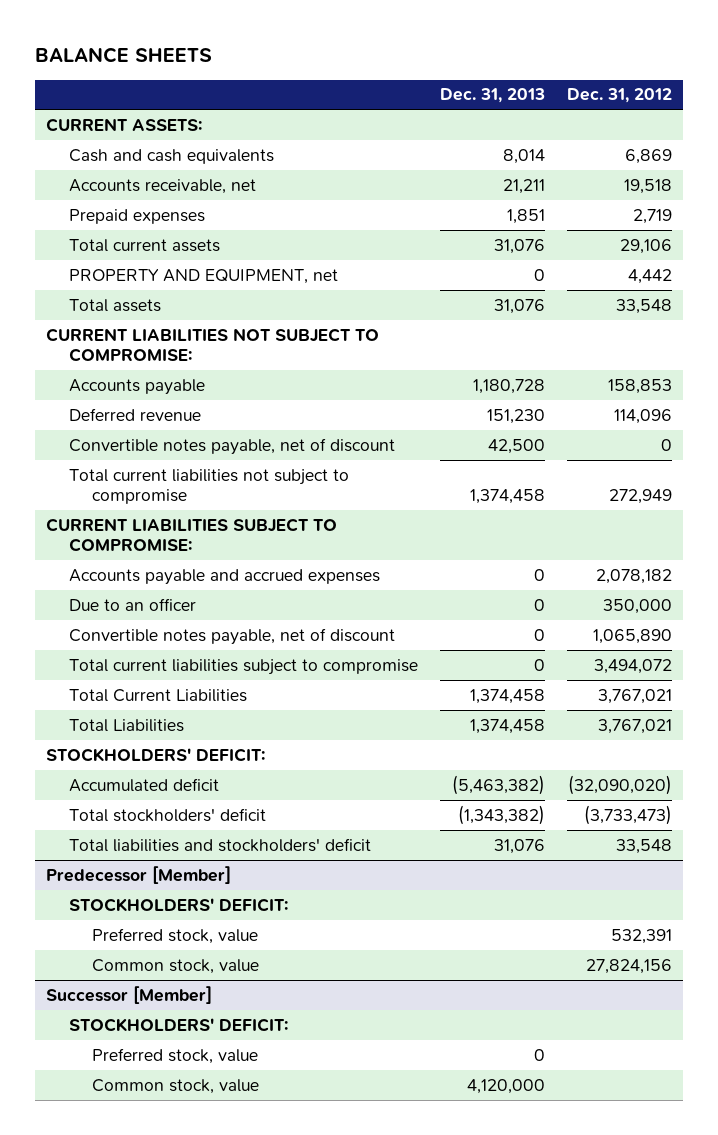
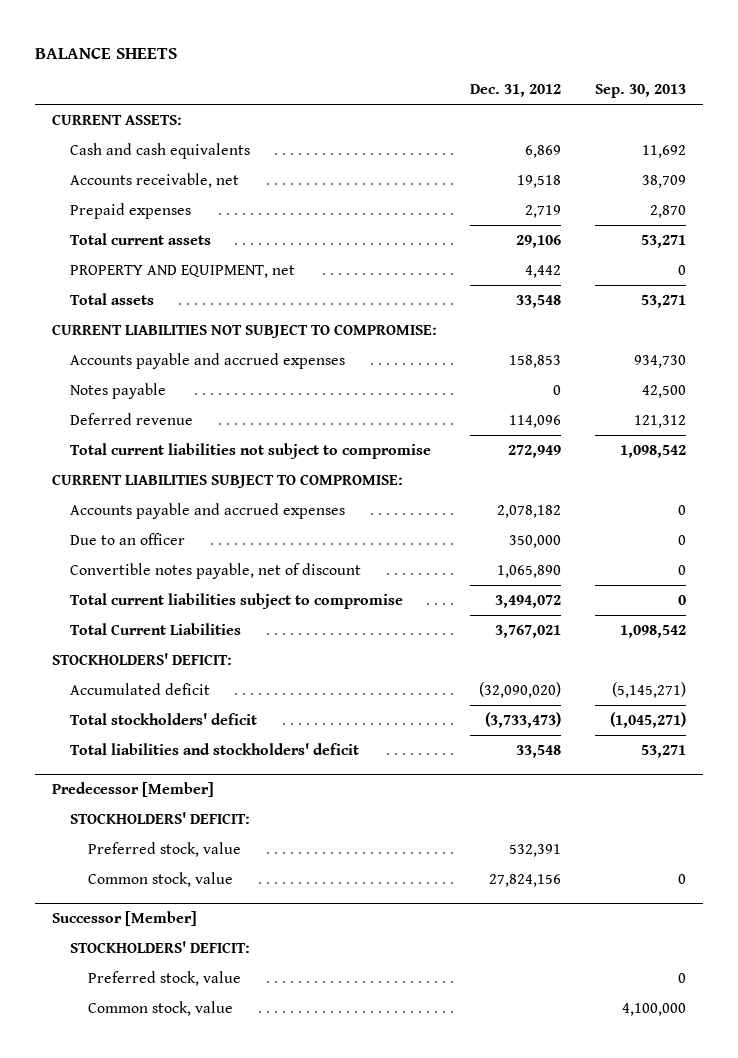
- | Dec. 31, 2013 | Dec. 31, 2012
+ | Dec. 31, 2012 | Sep. 30, 2013
- Accounts payable | 1,180,728 | 158,853
+ Accounts payable and accrued expenses | 158,853 | 934,730
+ Notes payable | 0 | 42,500
- Convertible notes payable, net of discount | 42,500 | 0
- Total Liabilities | 1,374,458 | 3,767,021

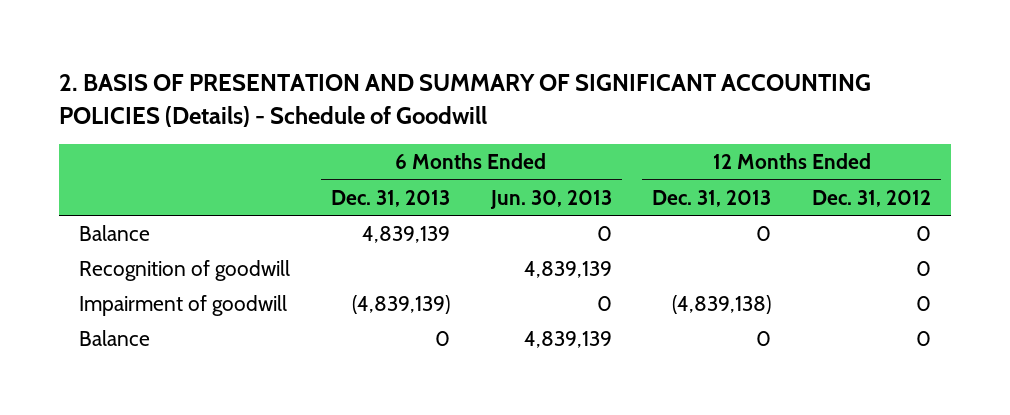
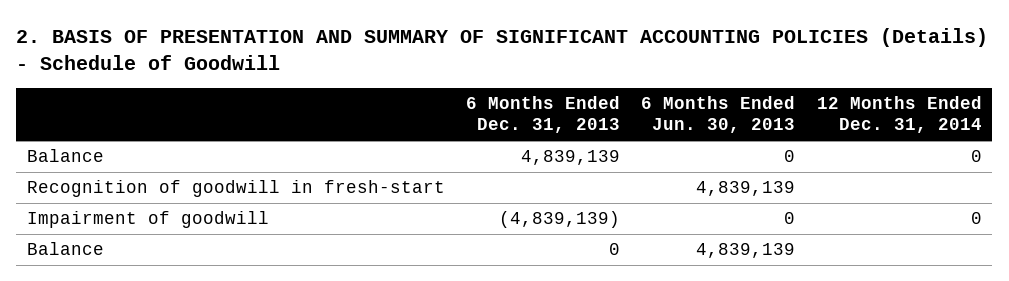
- | 6 Months Ended Dec. 31, 2013 | 6 Months Ended Jun. 30, 2013 | 12 Months Ended Dec. 31, 2013 | 12 Months Ended Dec. 31, 2012
+ | 6 Months Ended Dec. 31, 2013 | 6 Months Ended Jun. 30, 2013 | 12 Months Ended Dec. 31, 2014
- Recognition of goodwill | | 4,839,139 | | 0
+ Recognition of goodwill in fresh-start | | 4,839,139 |

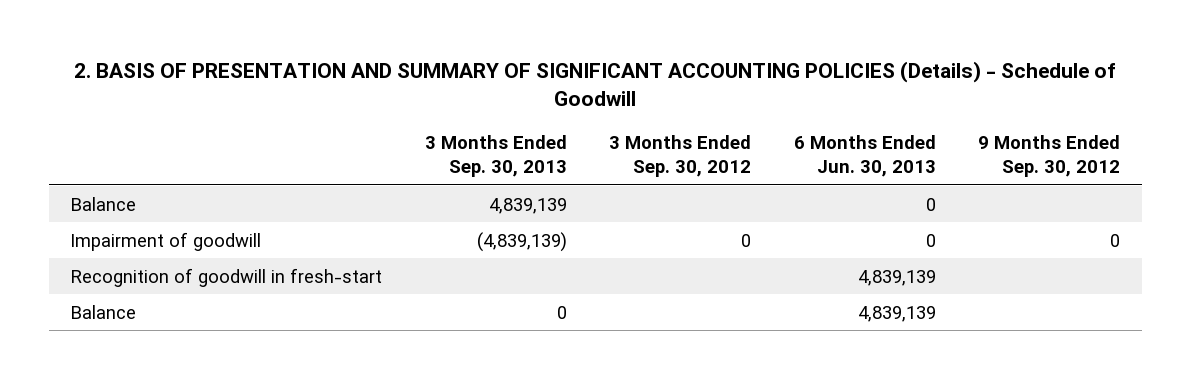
- | 6 Months Ended Dec. 31, 2013 | 6 Months Ended Jun. 30, 2013 | 12 Months Ended Dec. 31, 2014
+ | 3 Months Ended Sep. 30, 2013 | 3 Months Ended Sep. 30, 2012 | 6 Months Ended Jun. 30, 2013 | 9 Months Ended Sep. 30, 2012
moved down: Recognition of goodwill in fresh-start | | | 4,839,139 |

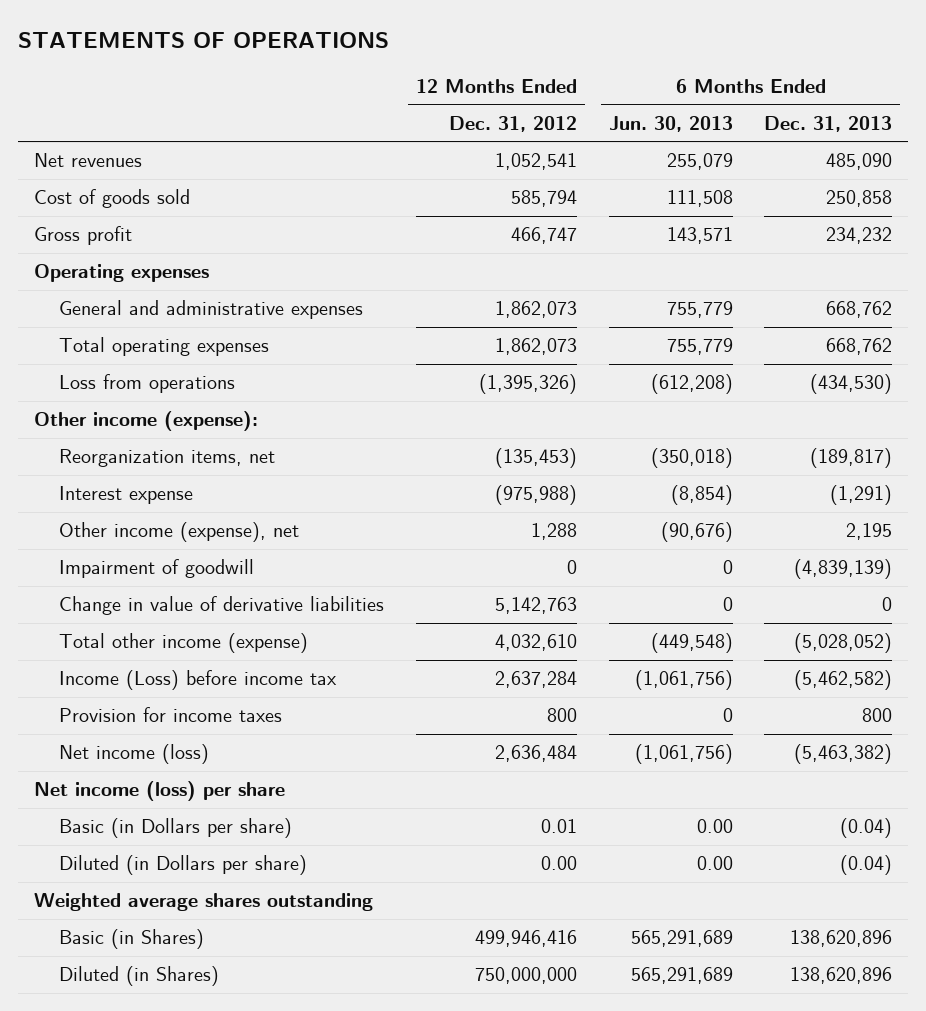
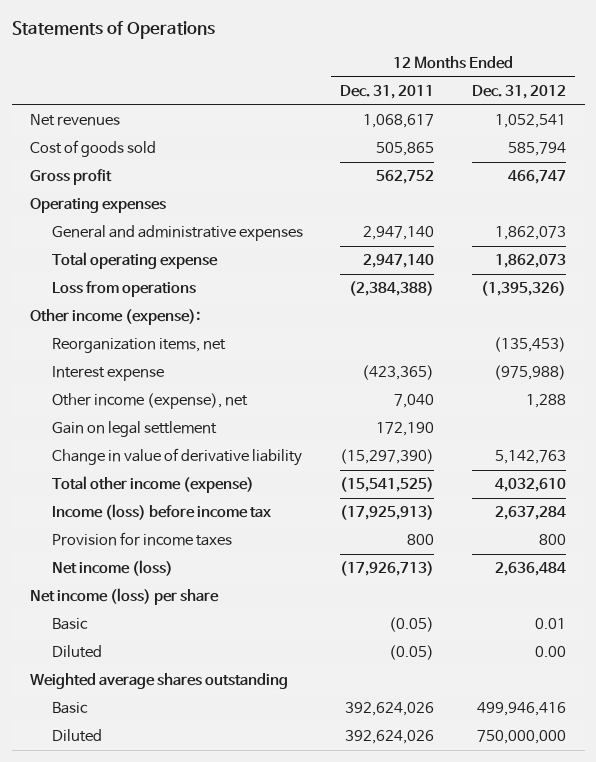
- STATEMENTS OF OPERATIONS
+ Statements of Operations
- | 12 Months Ended Dec. 31, 2012 | 6 Months Ended Jun. 30, 2013 | 6 Months Ended Dec. 31, 2013
+ | 12 Months Ended Dec. 31, 2011 | 12 Months Ended Dec. 31, 2012
- Total operating expenses | 1,862,073 | 755,779 | 668,762
+ Total operating expense | 2,947,140 | 1,862,073
- Impairment of goodwill | 0 | 0 | (4,839,139)
- Change in value of derivative liabilities | 5,142,763 | 0 | 0
+ Gain on legal settlement | 172,190 |
+ Change in value of derivative liability | (15,297,390) | 5,142,763
- Income (Loss) before income tax | 2,637,284 | (1,061,756) | (5,462,582)
+ Income (loss) before income tax | (17,925,913) | 2,637,284
- Basic (in Dollars per share) | 0.01 | 0.00 | (0.04)
- Diluted (in Dollars per share) | 0.00 | 0.00 | (0.04)
+ Basic | (0.05) | 0.01
+ Diluted | (0.05) | 0.00
- Basic (in Shares) | 499,946,416 | 565,291,689 | 138,620,896
- Diluted (in Shares) | 750,000,000 | 565,291,689 | 138,620,896
+ Basic | 392,624,026 | 499,946,416
+ Diluted | 392,624,026 | 750,000,000

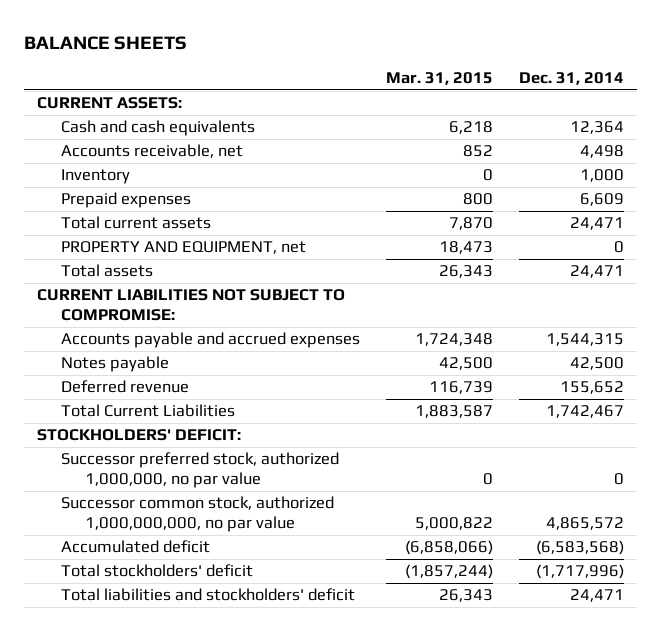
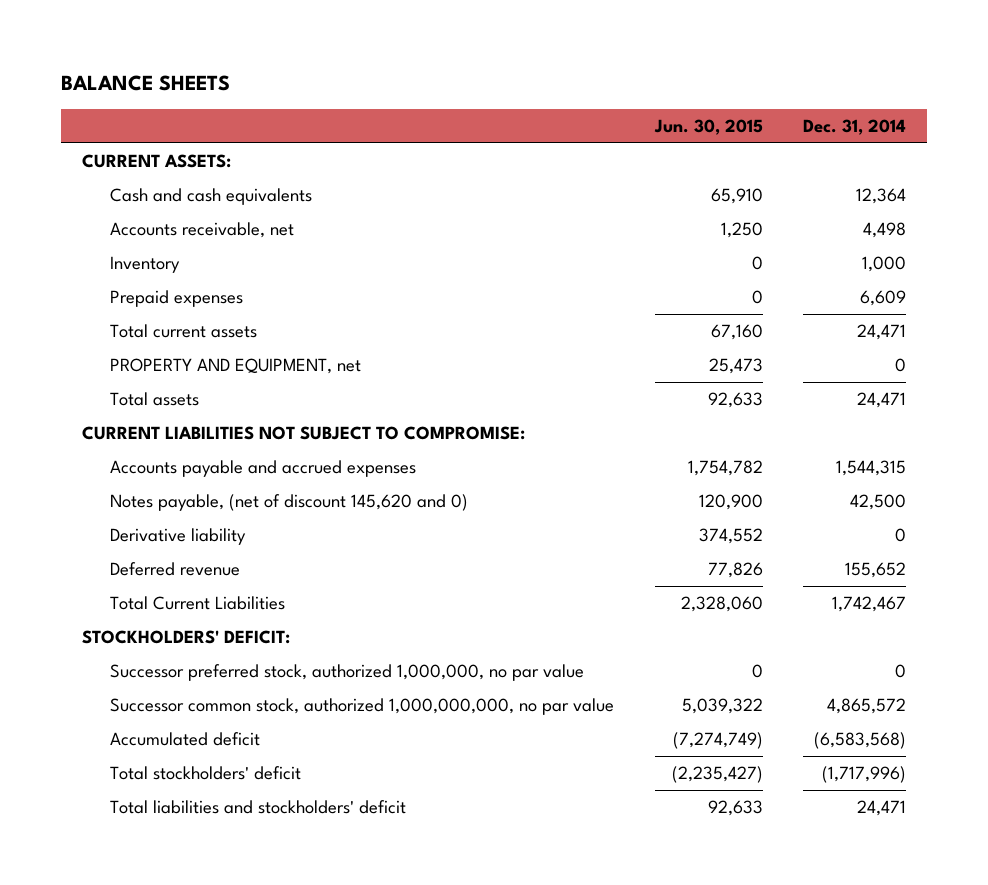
- | Mar. 31, 2015 | Dec. 31, 2014
+ | Jun. 30, 2015 | Dec. 31, 2014
- Notes payable | 42,500 | 42,500
+ Notes payable, (net of discount 145,620 and 0) | 120,900 | 42,500
+ Derivative liability | 374,552 | 0

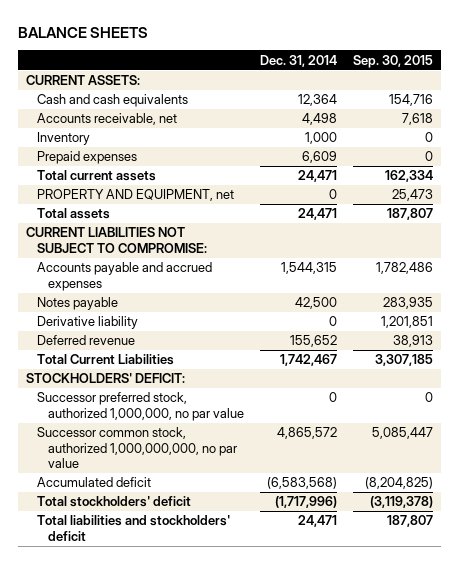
- | Jun. 30, 2015 | Dec. 31, 2014
+ | Dec. 31, 2014 | Sep. 30, 2015
- Notes payable, (net of discount 145,620 and 0) | 120,900 | 42,500
+ Notes payable | 42,500 | 283,935

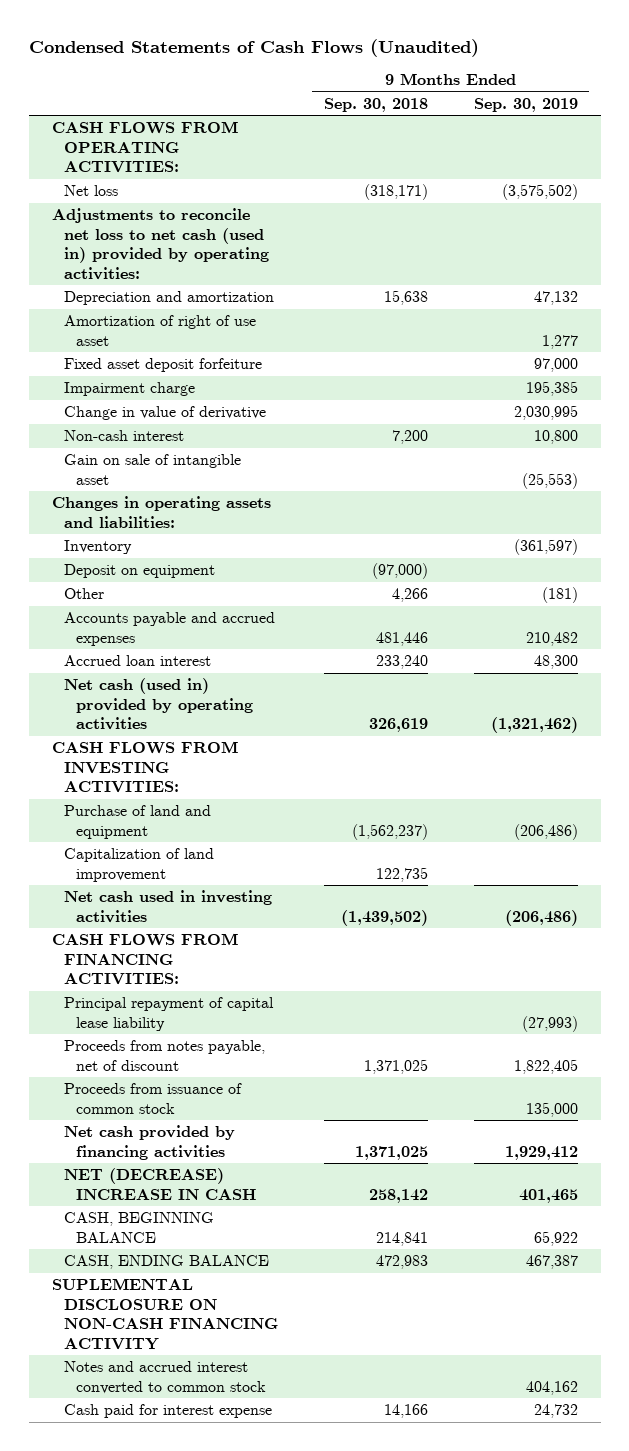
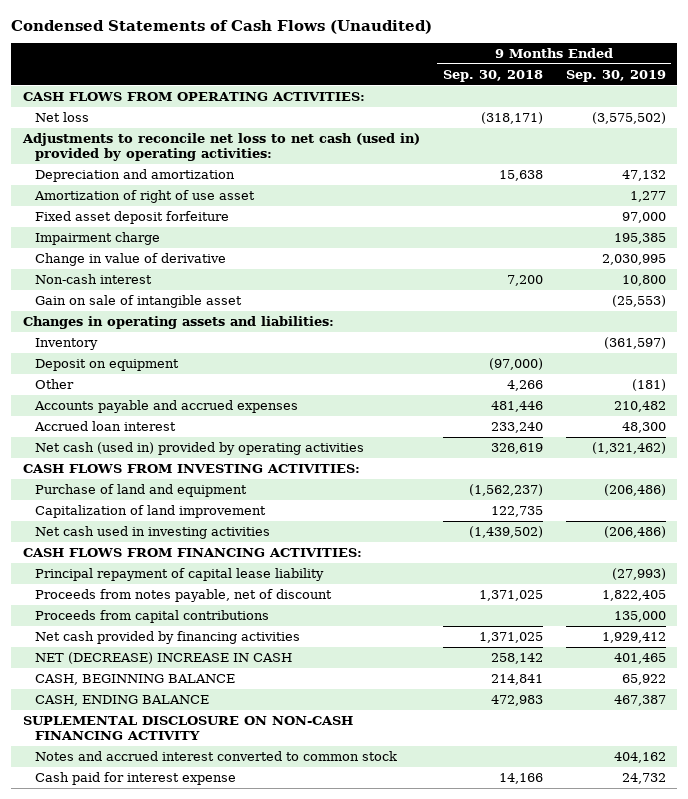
- Proceeds from issuance of common stock | | 135,000
+ Proceeds from capital contributions | | 135,000

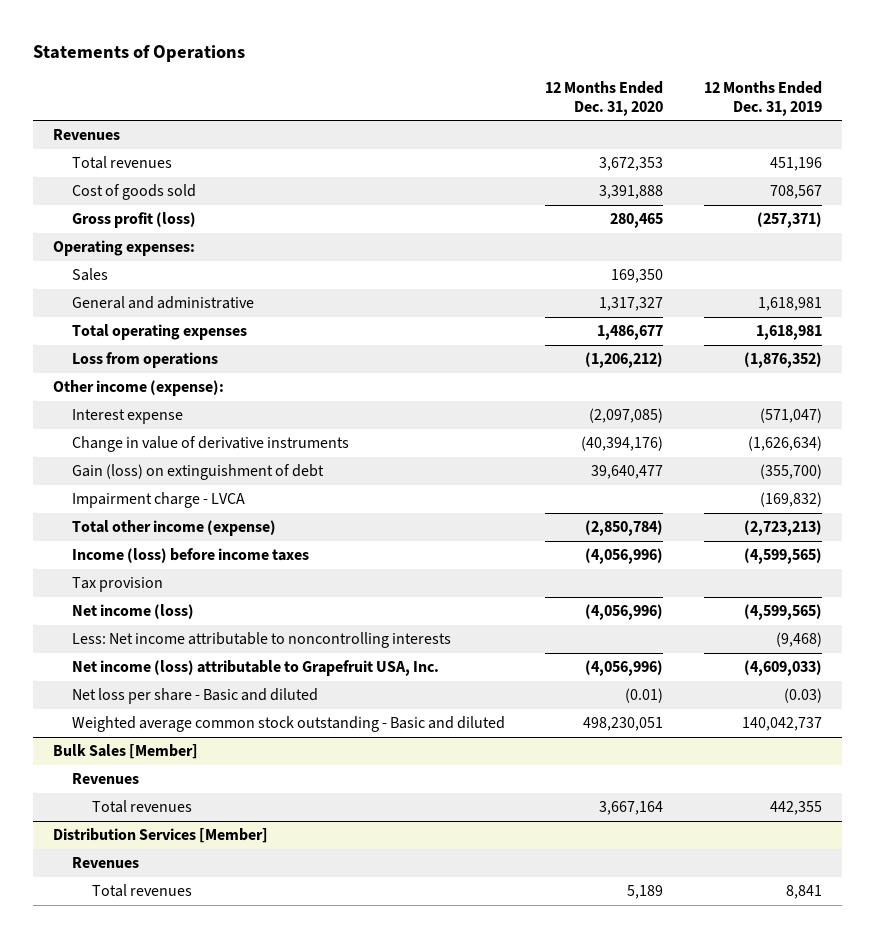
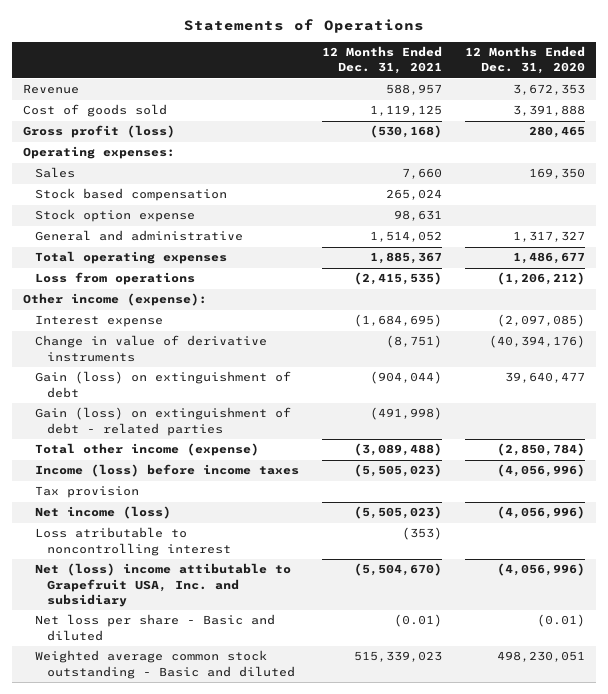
- | 12 Months Ended Dec. 31, 2020 | 12 Months Ended Dec. 31, 2019
+ | 12 Months Ended Dec. 31, 2021 | 12 Months Ended Dec. 31, 2020
- Revenues
- Total revenues | 3,672,353 | 451,196
+ Revenue | 588,957 | 3,672,353
+ Stock based compensation | 265,024 |
+ Stock option expense | 98,631 |
- Impairment charge - LVCA | | (169,832)
+ Gain (loss) on extinguishment of debt - related parties | (491,998) |
- Less: Net income attributable to noncontrolling interests | | (9,468)
- Net income (loss) attributable to Grapefruit USA, Inc. | (4,056,996) | (4,609,033)
+ Loss atributable to noncontrolling interest | (353) |
+ Net (loss) income attibutable to Grapefruit USA, Inc. and subsidiary | (5,504,670) | (4,056,996)
- Bulk Sales [Member]
- Revenues
- Total revenues | 3,667,164 | 442,355
- Distribution Services [Member]
- Revenues
- Total revenues | 5,189 | 8,841

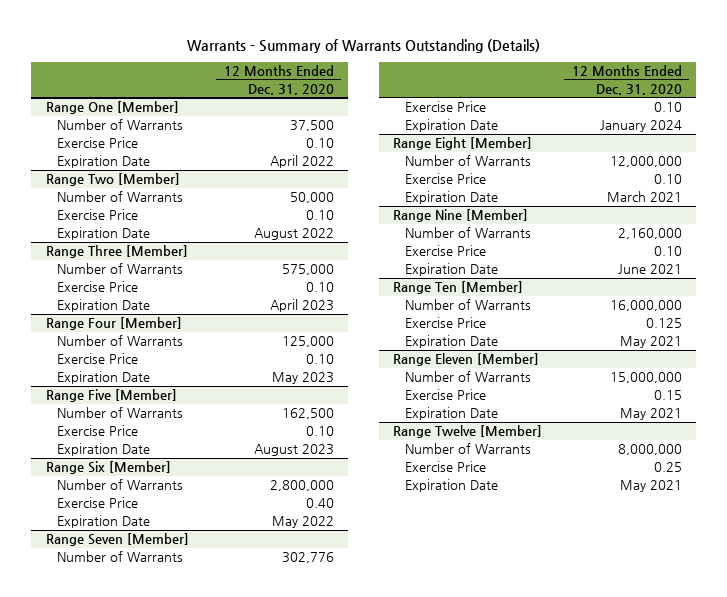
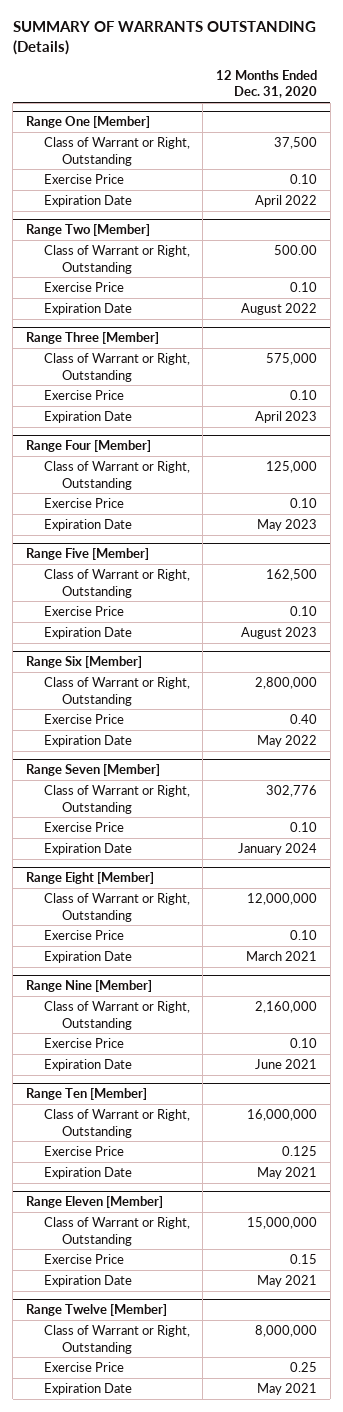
- Warrants - Summary of Warrants Outstanding (Details)
+ SUMMARY OF WARRANTS OUTSTANDING (Details)
@ Range One [Member]
- Number of Warrants | 37,500
+ Class of Warrant or Right, Outstanding | 37,500
@ Range Two [Member]
- Number of Warrants | 50,000
+ Class of Warrant or Right, Outstanding | 500.00
@ Range Three [Member]
- Number of Warrants | 575,000
+ Class of Warrant or Right, Outstanding | 575,000
@ Range Four [Member]
- Number of Warrants | 125,000
+ Class of Warrant or Right, Outstanding | 125,000
@ Range Five [Member]
- Number of Warrants | 162,500
+ Class of Warrant or Right, Outstanding | 162,500
@ Range Six [Member]
- Number of Warrants | 2,800,000
+ Class of Warrant or Right, Outstanding | 2,800,000
@ Range Seven [Member]
- Number of Warrants | 302,776
+ Class of Warrant or Right, Outstanding | 302,776
@ Range Eight [Member]
- Number of Warrants | 12,000,000
+ Class of Warrant or Right, Outstanding | 12,000,000
@ Range Nine [Member]
- Number of Warrants | 2,160,000
+ Class of Warrant or Right, Outstanding | 2,160,000
@ Range Ten [Member]
- Number of Warrants | 16,000,000
+ Class of Warrant or Right, Outstanding | 16,000,000
@ Range Eleven [Member]
- Number of Warrants | 15,000,000
+ Class of Warrant or Right, Outstanding | 15,000,000
@ Range Twelve [Member]
- Number of Warrants | 8,000,000
+ Class of Warrant or Right, Outstanding | 8,000,000

